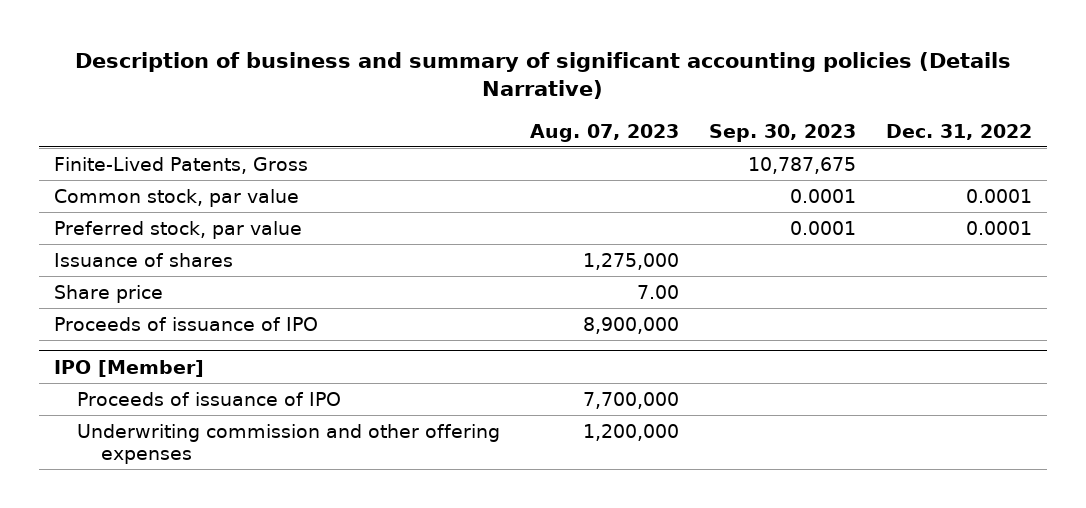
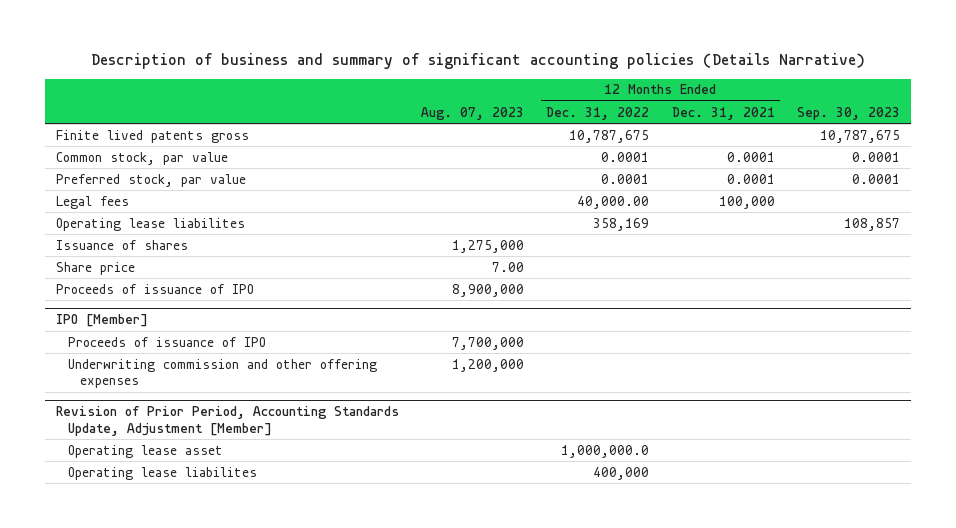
- | Aug. 07, 2023 | Sep. 30, 2023 | Dec. 31, 2022
+ | Aug. 07, 2023 | 12 Months Ended Dec. 31, 2022 | 12 Months Ended Dec. 31, 2021 | Sep. 30, 2023
- Finite-Lived Patents, Gross | | 10,787,675 |
+ Finite lived patents gross | | 10,787,675 | | 10,787,675
+ Legal fees | | 40,000.00 | 100,000 |
+ Operating lease liabilites | | 358,169 | | 108,857
+ Revision of Prior Period, Accounting Standards Update, Adjustment [Member]
+ Operating lease asset | | 1,000,000.0 | |
+ Operating lease liabilites | | 400,000 | |

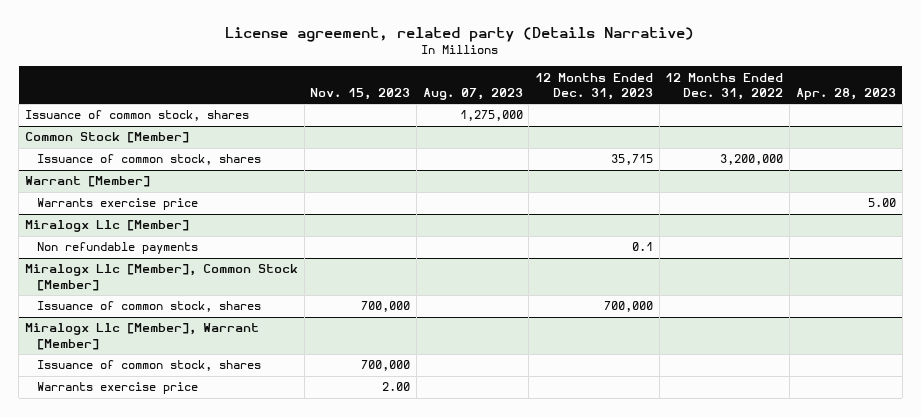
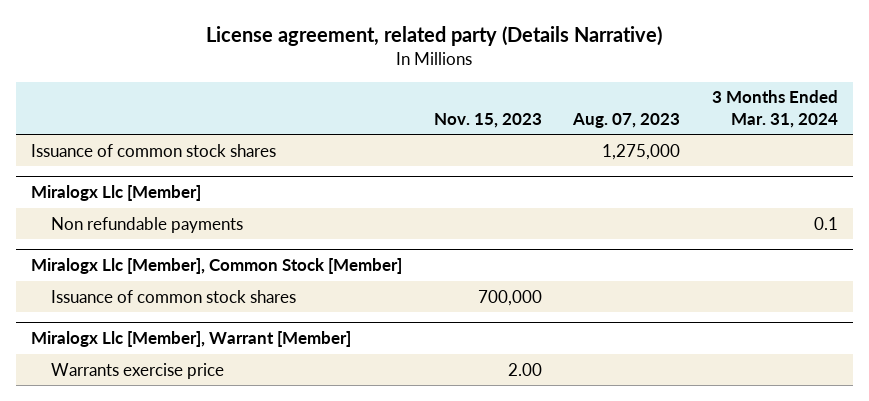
- | Nov. 15, 2023 | Aug. 07, 2023 | 12 Months Ended Dec. 31, 2023 | 12 Months Ended Dec. 31, 2022 | Apr. 28, 2023
+ | Nov. 15, 2023 | Aug. 07, 2023 | 3 Months Ended Mar. 31, 2024
- Issuance of common stock, shares | | 1,275,000 | | |
- Common Stock [Member]
- Issuance of common stock, shares | | | 35,715 | 3,200,000 |
- Warrant [Member]
- Warrants exercise price | | | | | 5.00
+ Issuance of common stock shares | | 1,275,000 |
@ Miralogx Llc [Member], Common Stock [Member]
- Issuance of common stock, shares | 700,000 | | 700,000 | |
+ Issuance of common stock shares | 700,000 | |
@ Miralogx Llc [Member], Warrant [Member]
- Issuance of common stock, shares | 700,000 | | | |

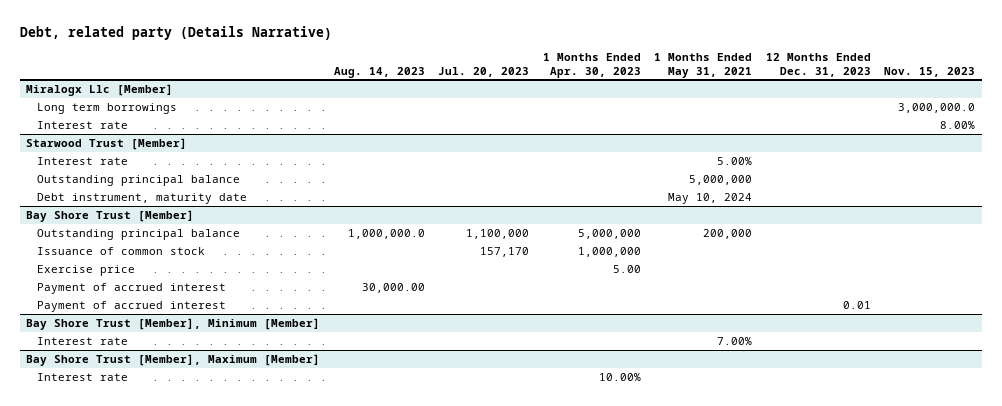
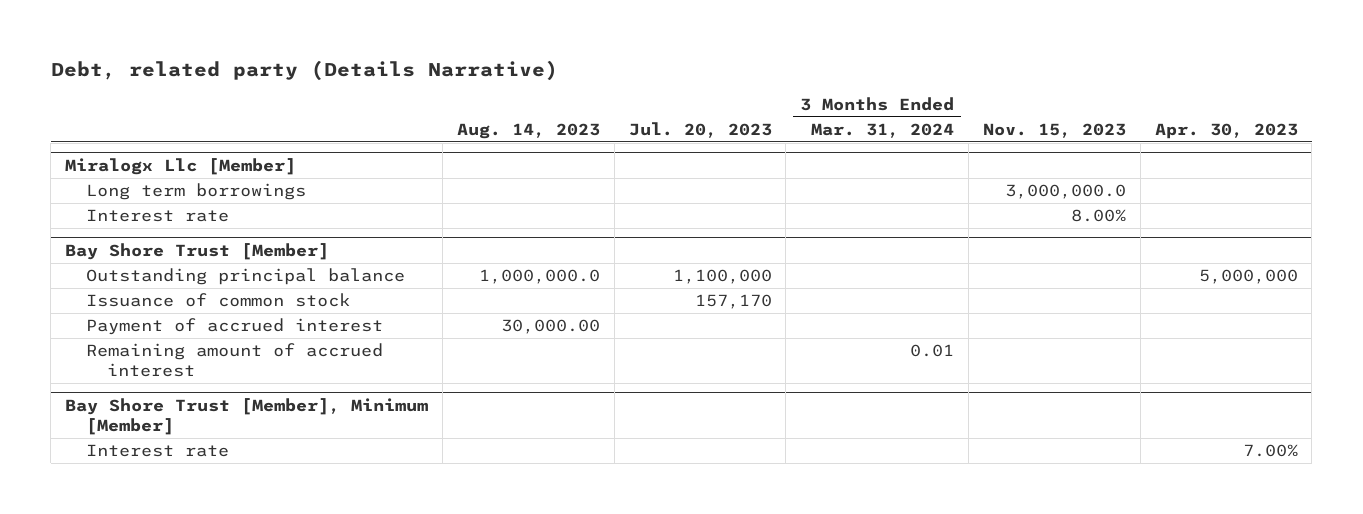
- | Aug. 14, 2023 | Jul. 20, 2023 | 1 Months Ended Apr. 30, 2023 | 1 Months Ended May 31, 2021 | 12 Months Ended Dec. 31, 2023 | Nov. 15, 2023
+ | Aug. 14, 2023 | Jul. 20, 2023 | 3 Months Ended Mar. 31, 2024 | Nov. 15, 2023 | Apr. 30, 2023
- Starwood Trust [Member]
- Interest rate | | | | 5.00% | |
- Outstanding principal balance | | | | 5,000,000 | |
- Debt instrument, maturity date | | | | May 10, 2024 | |
@ Bay Shore Trust [Member]
- Exercise price | | | 5.00 | | |
- Payment of accrued interest | | | | | 0.01 |
+ Remaining amount of accrued interest | | | 0.01 | |
- Bay Shore Trust [Member], Maximum [Member]
- Interest rate | | | 10.00% | | |

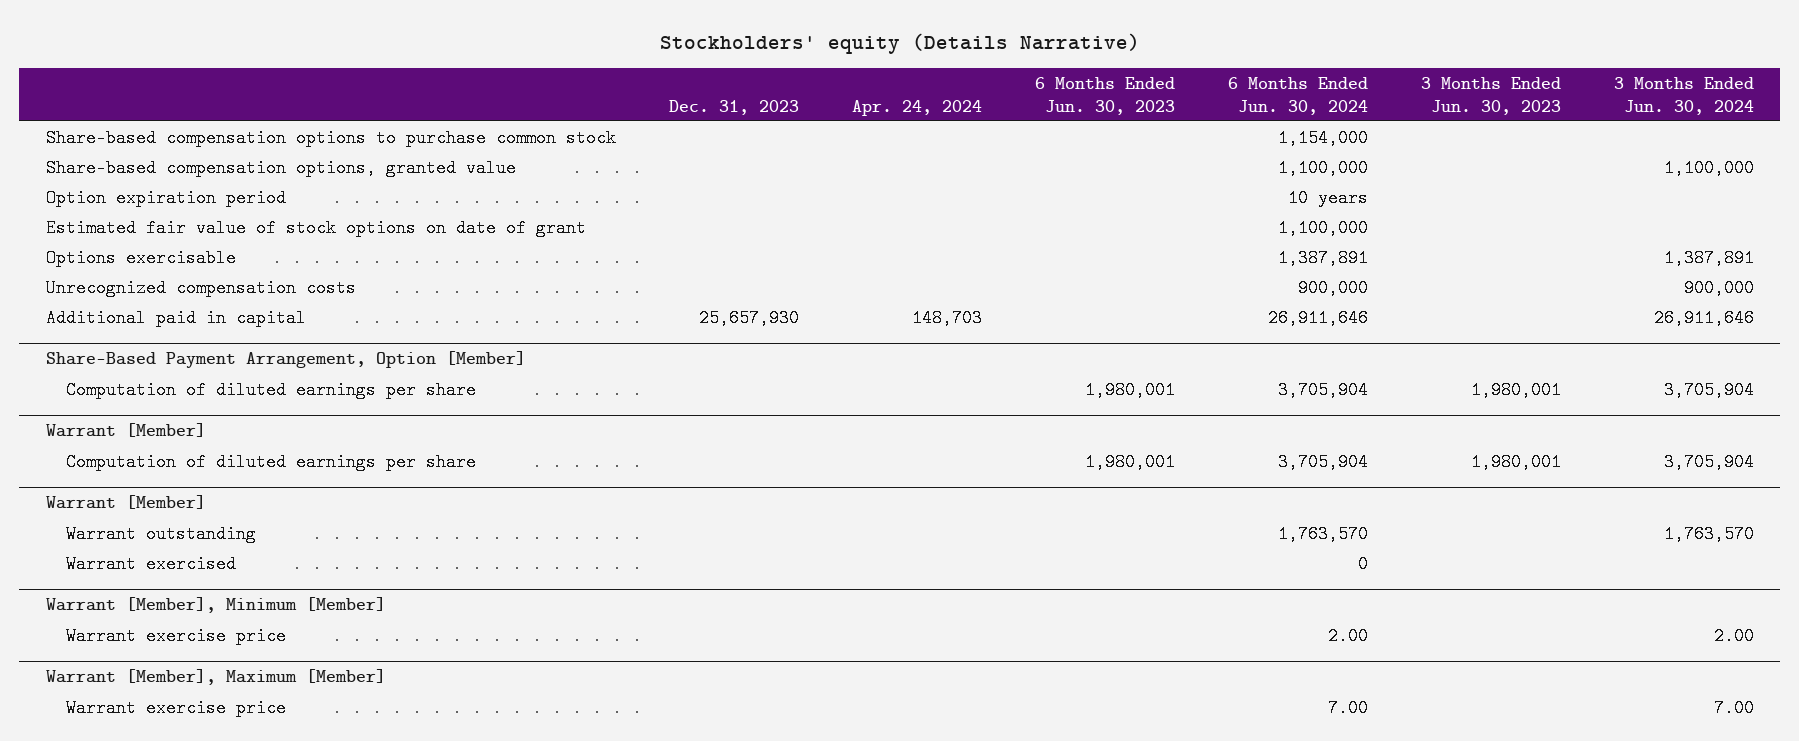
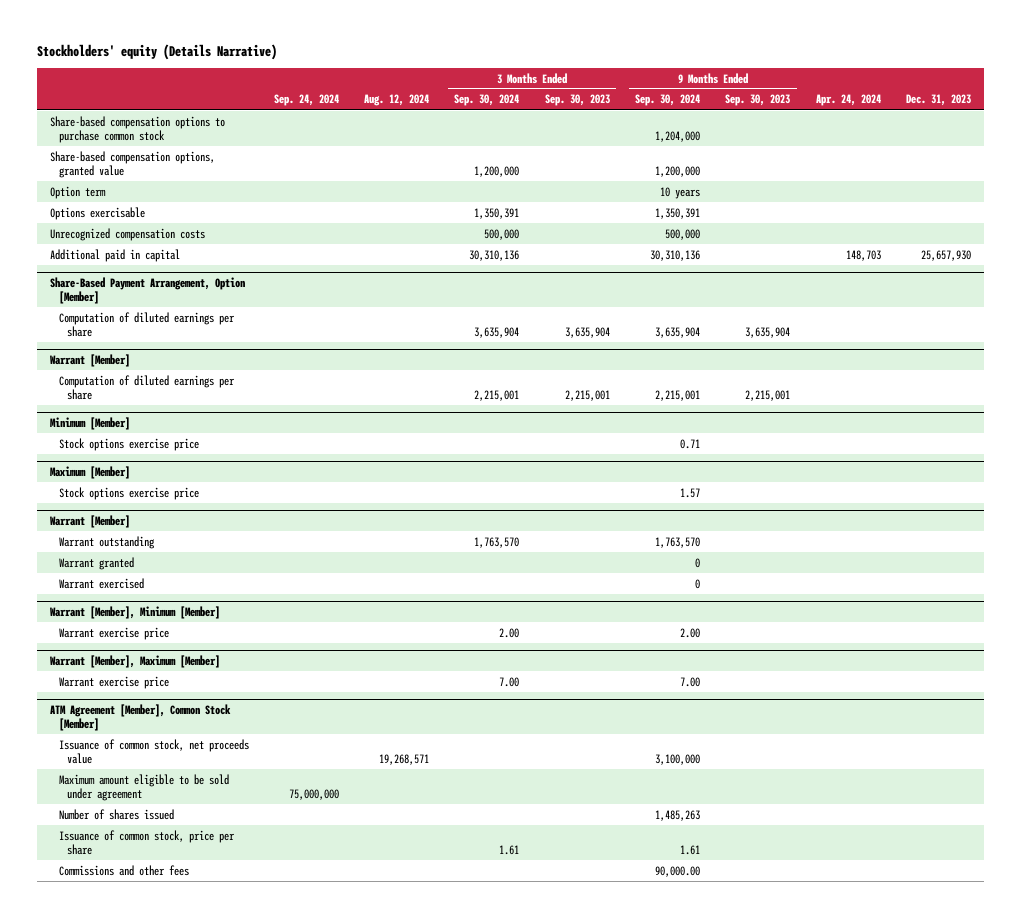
- | Dec. 31, 2023 | Apr. 24, 2024 | 6 Months Ended Jun. 30, 2023 | 6 Months Ended Jun. 30, 2024 | 3 Months Ended Jun. 30, 2023 | 3 Months Ended Jun. 30, 2024
+ | Sep. 24, 2024 | Aug. 12, 2024 | 3 Months Ended Sep. 30, 2024 | 3 Months Ended Sep. 30, 2023 | 9 Months Ended Sep. 30, 2024 | 9 Months Ended Sep. 30, 2023 | Apr. 24, 2024 | Dec. 31, 2023
- Option expiration period | | | | 10 years | |
- Estimated fair value of stock options on date of grant | | | | 1,100,000 | |
+ Option term | | | | | 10 years | | |
+ Minimum [Member]
+ Stock options exercise price | | | | | 0.71 | | |
+ Maximum [Member]
+ Stock options exercise price | | | | | 1.57 | | |
@ Warrant [Member]
+ Warrant granted | | | | | 0 | | |
+ ATM Agreement [Member], Common Stock [Member]
+ Issuance of common stock, net proceeds value | | 19,268,571 | | | 3,100,000 | | |
+ Maximum amount eligible to be sold under agreement | 75,000,000 | | | | | | |
+ Number of shares issued | | | | | 1,485,263 | | |
+ Issuance of common stock, price per share | | | 1.61 | | 1.61 | | |
+ Commissions and other fees | | | | | 90,000.00 | | |

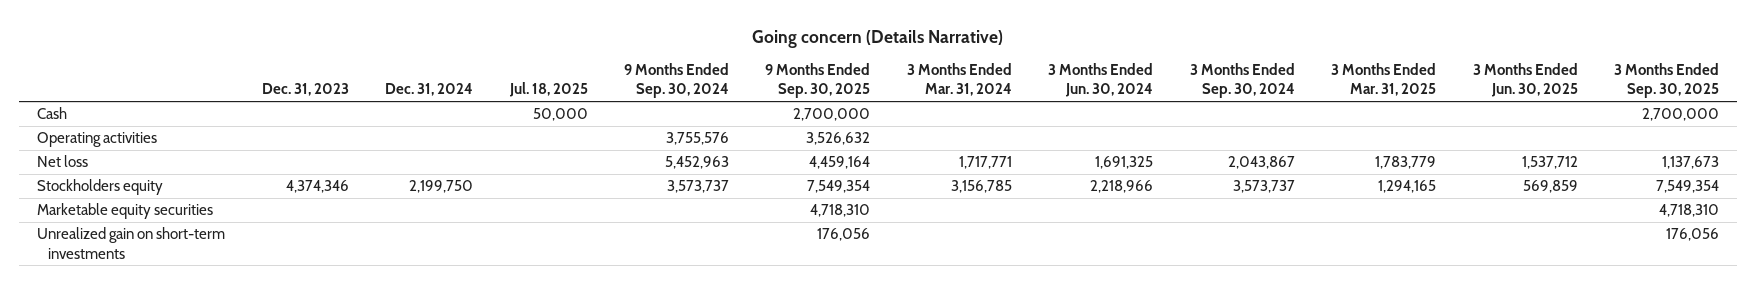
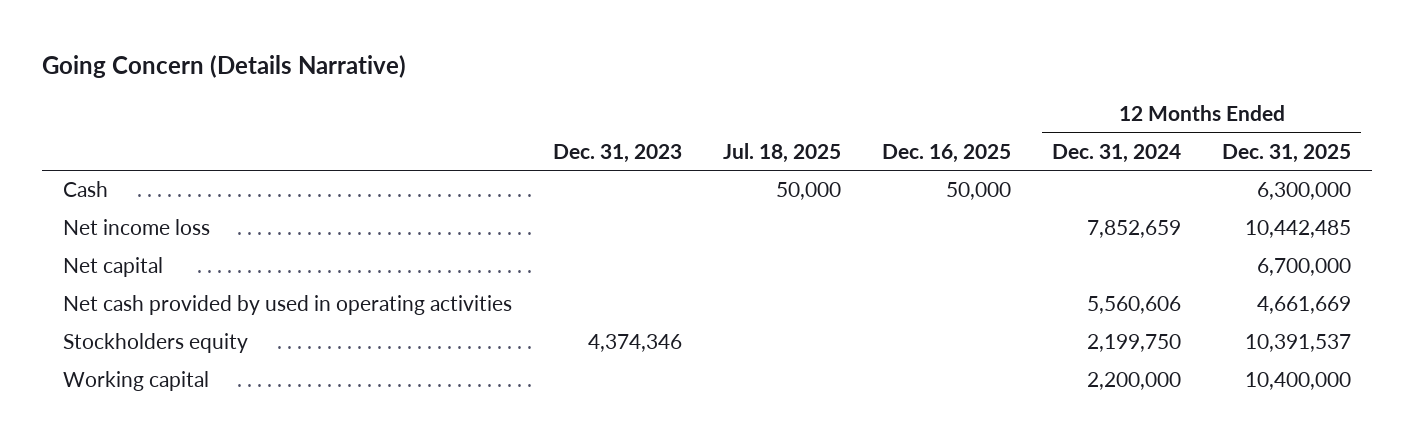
- Going concern (Details Narrative)
+ Going Concern (Details Narrative)
- | Dec. 31, 2023 | Dec. 31, 2024 | Jul. 18, 2025 | 9 Months Ended Sep. 30, 2024 | 9 Months Ended Sep. 30, 2025 | 3 Months Ended Mar. 31, 2024 | 3 Months Ended Jun. 30, 2024 | 3 Months Ended Sep. 30, 2024 | 3 Months Ended Mar. 31, 2025 | 3 Months Ended Jun. 30, 2025 | 3 Months Ended Sep. 30, 2025
+ | Dec. 31, 2023 | Jul. 18, 2025 | Dec. 16, 2025 | 12 Months Ended Dec. 31, 2024 | 12 Months Ended Dec. 31, 2025
- Operating activities | | | | 3,755,576 | 3,526,632 | | | | | |
- Net loss | | | | 5,452,963 | 4,459,164 | 1,717,771 | 1,691,325 | 2,043,867 | 1,783,779 | 1,537,712 | 1,137,673
+ Net income loss | | | | 7,852,659 | 10,442,485
+ Net capital | | | | | 6,700,000
+ Net cash provided by used in operating activities | | | | 5,560,606 | 4,661,669
- Marketable equity securities | | | | | 4,718,310 | | | | | | 4,718,310
- Unrealized gain on short-term investments | | | | | 176,056 | | | | | | 176,056
+ Working capital | | | | 2,200,000 | 10,400,000

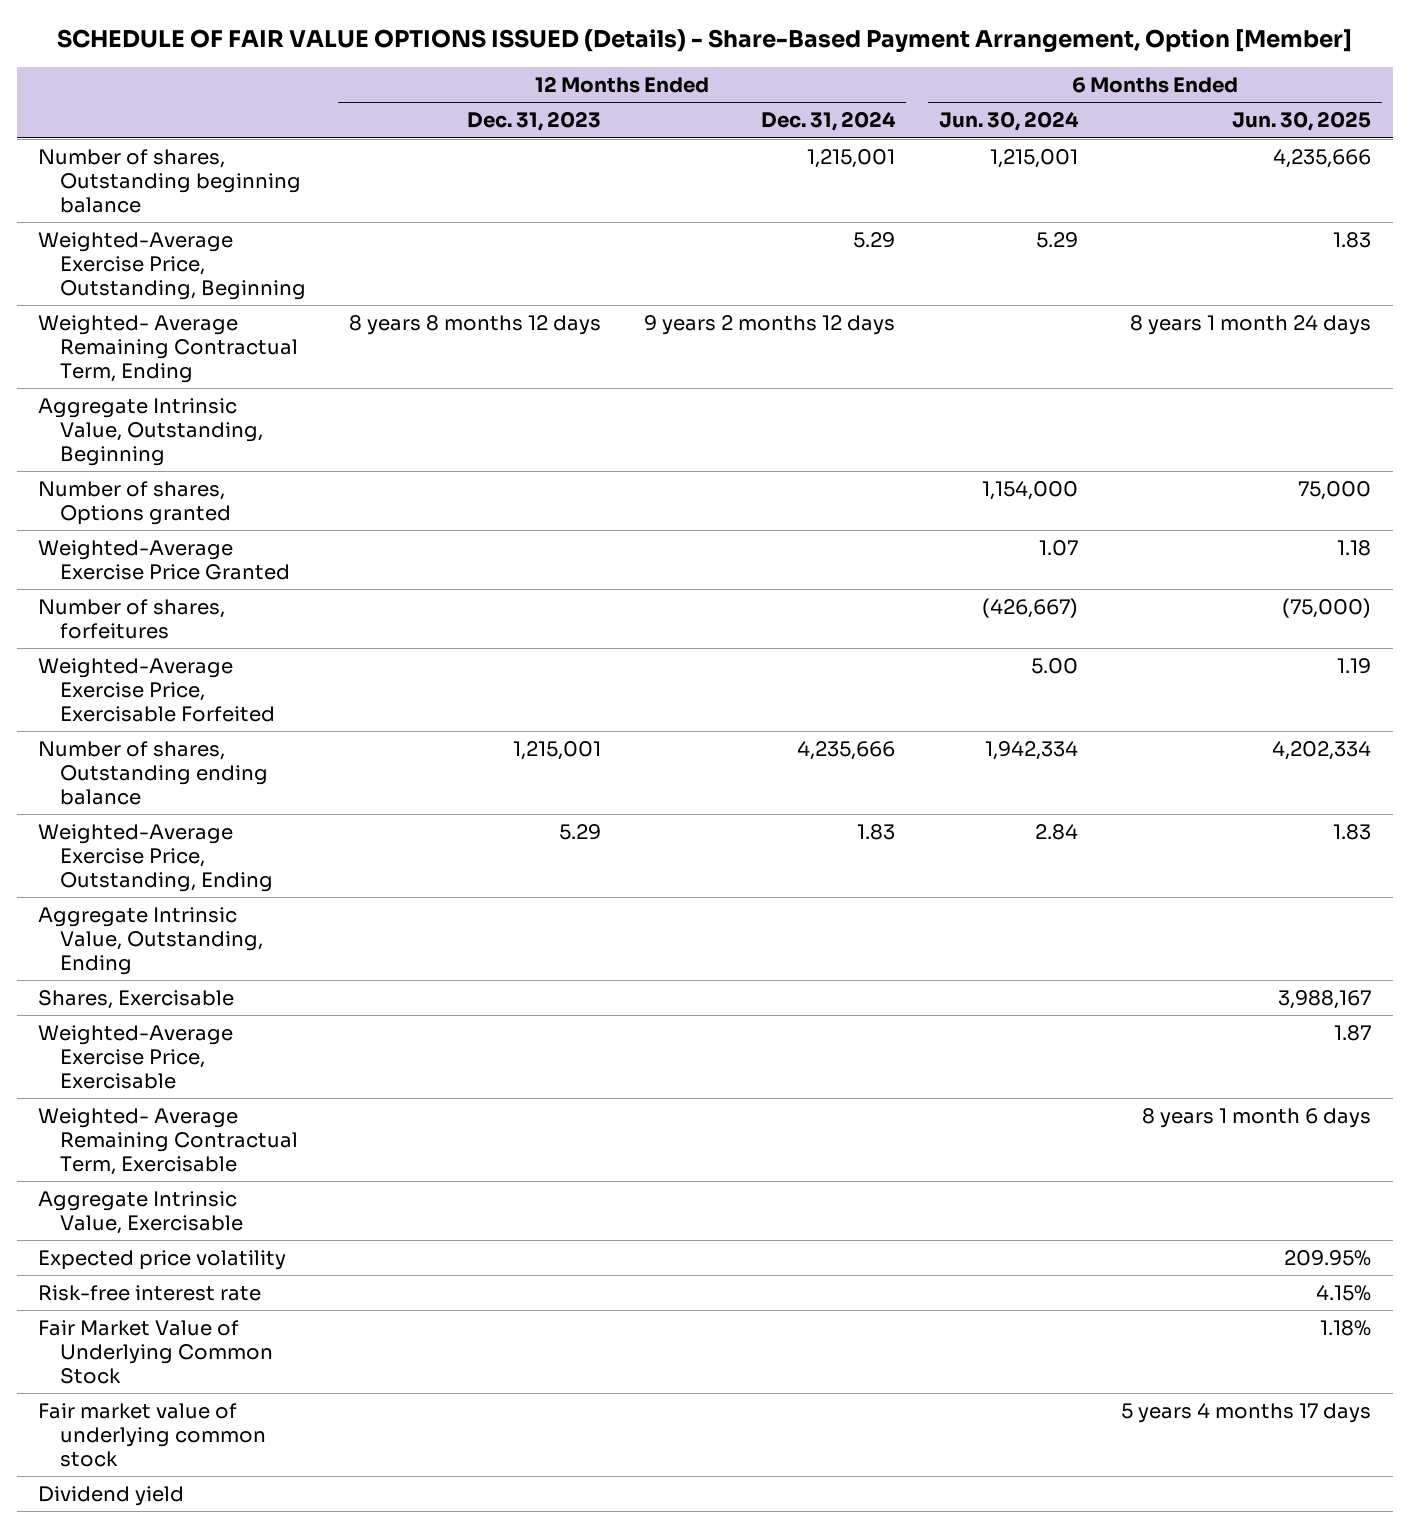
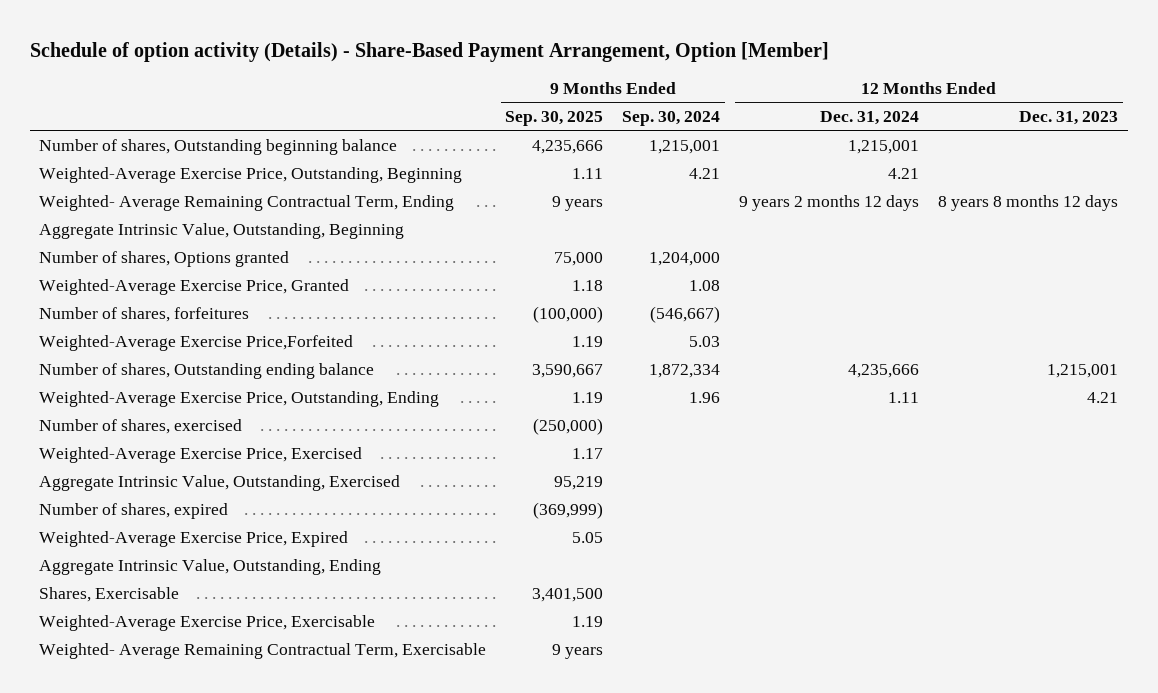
- SCHEDULE OF FAIR VALUE OPTIONS ISSUED (Details) - Share-Based Payment Arrangement, Option [Member]
+ Schedule of option activity (Details) - Share-Based Payment Arrangement, Option [Member]
- | 12 Months Ended Dec. 31, 2023 | 12 Months Ended Dec. 31, 2024 | 6 Months Ended Jun. 30, 2024 | 6 Months Ended Jun. 30, 2025
+ | 9 Months Ended Sep. 30, 2025 | 9 Months Ended Sep. 30, 2024 | 12 Months Ended Dec. 31, 2024 | 12 Months Ended Dec. 31, 2023
- Weighted-Average Exercise Price, Outstanding, Beginning | | 5.29 | 5.29 | 1.83
+ Weighted-Average Exercise Price, Outstanding, Beginning | 1.11 | 4.21 | 4.21 |
- Weighted-Average Exercise Price Granted | | | 1.07 | 1.18
+ Weighted-Average Exercise Price, Granted | 1.18 | 1.08 | |
- Weighted-Average Exercise Price, Exercisable Forfeited | | | 5.00 | 1.19
+ Weighted-Average Exercise Price,Forfeited | 1.19 | 5.03 | |
- Weighted-Average Exercise Price, Outstanding, Ending | 5.29 | 1.83 | 2.84 | 1.83
+ Weighted-Average Exercise Price, Outstanding, Ending | 1.19 | 1.96 | 1.11 | 4.21
+ Number of shares, exercised | (250,000) | | |
+ Weighted-Average Exercise Price, Exercised | 1.17 | | |
+ Aggregate Intrinsic Value, Outstanding, Exercised | 95,219 | | |
+ Number of shares, expired | (369,999) | | |
+ Weighted-Average Exercise Price, Expired | 5.05 | | |
- Aggregate Intrinsic Value, Exercisable
- Expected price volatility | | | | 209.95%
- Risk-free interest rate | | | | 4.15%
- Fair Market Value of Underlying Common Stock | | | | 1.18%
- Fair market value of underlying common stock | | | | 5 years 4 months 17 days
- Dividend yield

